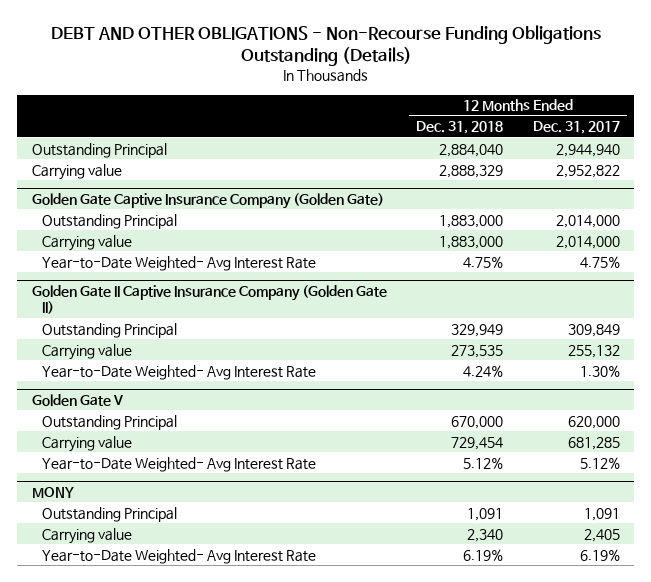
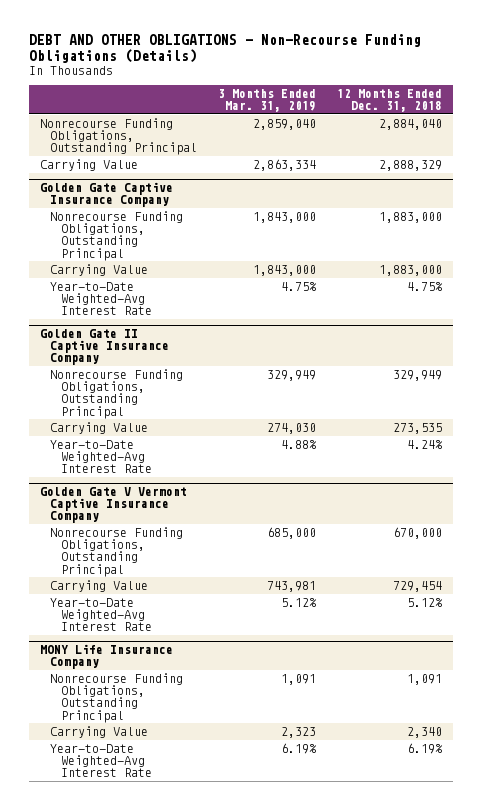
- DEBT AND OTHER OBLIGATIONS - Non-Recourse Funding Obligations Outstanding (Details)
+ DEBT AND OTHER OBLIGATIONS - Non-Recourse Funding Obligations (Details)
- | 12 Months Ended Dec. 31, 2018 | 12 Months Ended Dec. 31, 2017
+ | 3 Months Ended Mar. 31, 2019 | 12 Months Ended Dec. 31, 2018
- Outstanding Principal | 2,884,040 | 2,944,940
- Carrying value | 2,888,329 | 2,952,822
- Golden Gate Captive Insurance Company (Golden Gate)
- Outstanding Principal | 1,883,000 | 2,014,000
- Carrying value | 1,883,000 | 2,014,000
- Year-to-Date Weighted- Avg Interest Rate | 4.75% | 4.75%
- Golden Gate II Captive Insurance Company (Golden Gate II)
- Outstanding Principal | 329,949 | 309,849
- Carrying value | 273,535 | 255,132
- Year-to-Date Weighted- Avg Interest Rate | 4.24% | 1.30%
- Golden Gate V
- Outstanding Principal | 670,000 | 620,000
- Carrying value | 729,454 | 681,285
- Year-to-Date Weighted- Avg Interest Rate | 5.12% | 5.12%
- MONY
- Outstanding Principal | 1,091 | 1,091
- Carrying value | 2,340 | 2,405
- Year-to-Date Weighted- Avg Interest Rate | 6.19% | 6.19%
+ Nonrecourse Funding Obligations, Outstanding Principal | 2,859,040 | 2,884,040
+ Carrying Value | 2,863,334 | 2,888,329
+ Golden Gate Captive Insurance Company
+ Nonrecourse Funding Obligations, Outstanding Principal | 1,843,000 | 1,883,000
+ Carrying Value | 1,843,000 | 1,883,000
+ Year-to-Date Weighted-Avg Interest Rate | 4.75% | 4.75%
+ Golden Gate II Captive Insurance Company
+ Nonrecourse Funding Obligations, Outstanding Principal | 329,949 | 329,949
+ Carrying Value | 274,030 | 273,535
+ Year-to-Date Weighted-Avg Interest Rate | 4.88% | 4.24%
+ Golden Gate V Vermont Captive Insurance Company
+ Nonrecourse Funding Obligations, Outstanding Principal | 685,000 | 670,000
+ Carrying Value | 743,981 | 729,454
+ Year-to-Date Weighted-Avg Interest Rate | 5.12% | 5.12%
+ MONY Life Insurance Company
+ Nonrecourse Funding Obligations, Outstanding Principal | 1,091 | 1,091
+ Carrying Value | 2,323 | 2,340
+ Year-to-Date Weighted-Avg Interest Rate | 6.19% | 6.19%

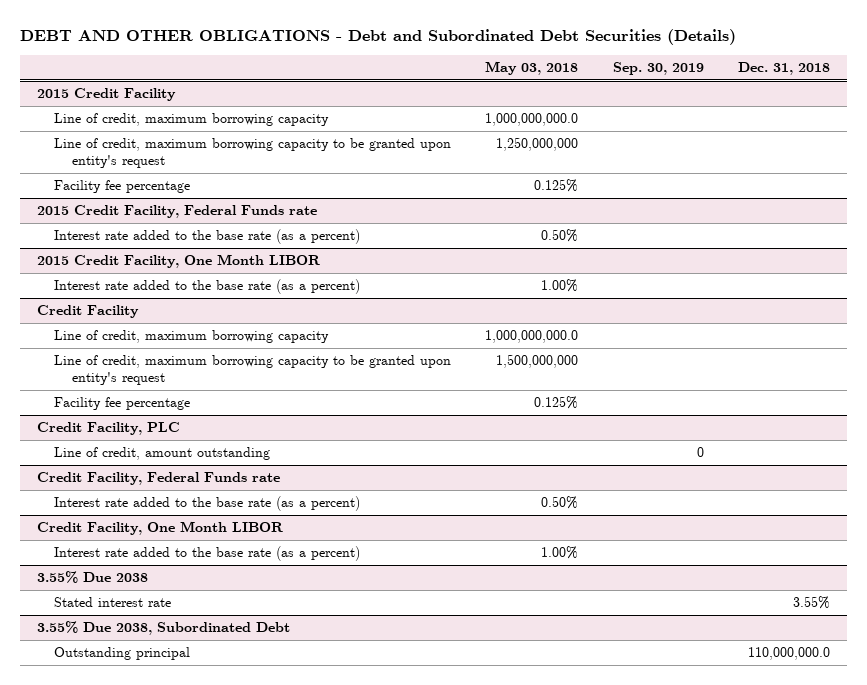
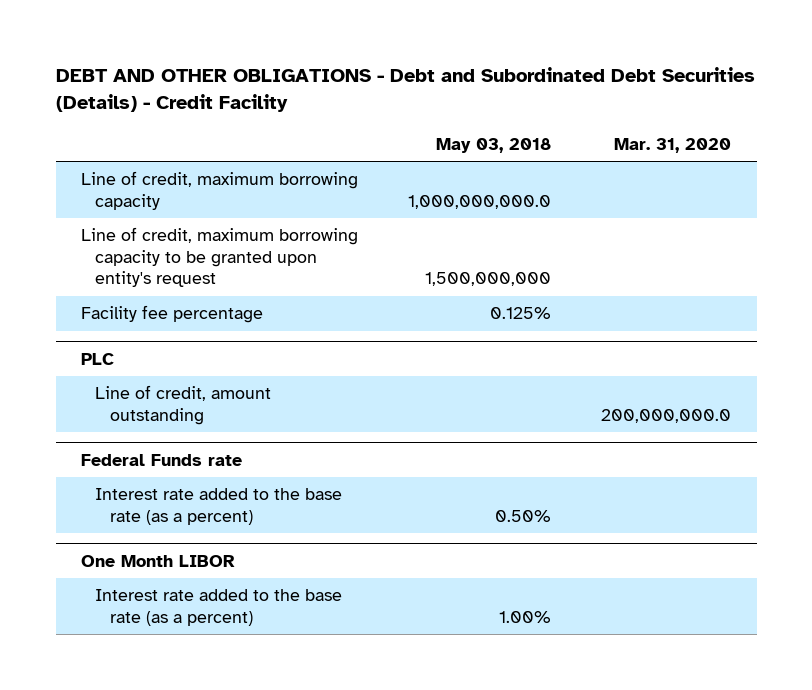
- DEBT AND OTHER OBLIGATIONS - Debt and Subordinated Debt Securities (Details)
+ DEBT AND OTHER OBLIGATIONS - Debt and Subordinated Debt Securities (Details) - Credit Facility
- | May 03, 2018 | Sep. 30, 2019 | Dec. 31, 2018
+ | May 03, 2018 | Mar. 31, 2020
- 2015 Credit Facility
- Line of credit, maximum borrowing capacity to be granted upon entity's request | 1,250,000,000 | |
- Facility fee percentage | 0.125% | |
- 2015 Credit Facility, Federal Funds rate
- Interest rate added to the base rate (as a percent) | 0.50% | |
- 2015 Credit Facility, One Month LIBOR
- Interest rate added to the base rate (as a percent) | 1.00% | |
- Credit Facility
- Line of credit, maximum borrowing capacity | 1,000,000,000.0 | |
- Credit Facility, PLC
+ PLC
- Credit Facility, Federal Funds rate
+ Federal Funds rate
- Credit Facility, One Month LIBOR
+ One Month LIBOR
- 3.55% Due 2038
- Stated interest rate | | | 3.55%
- 3.55% Due 2038, Subordinated Debt
- Outstanding principal | | | 110,000,000.0

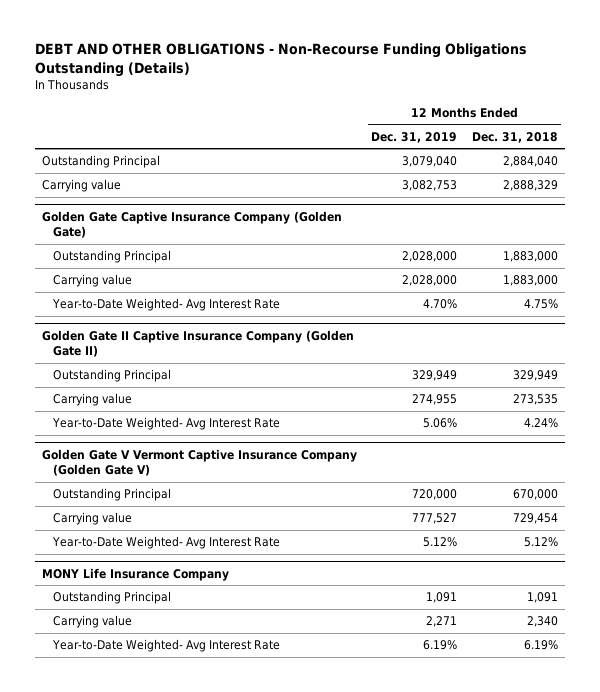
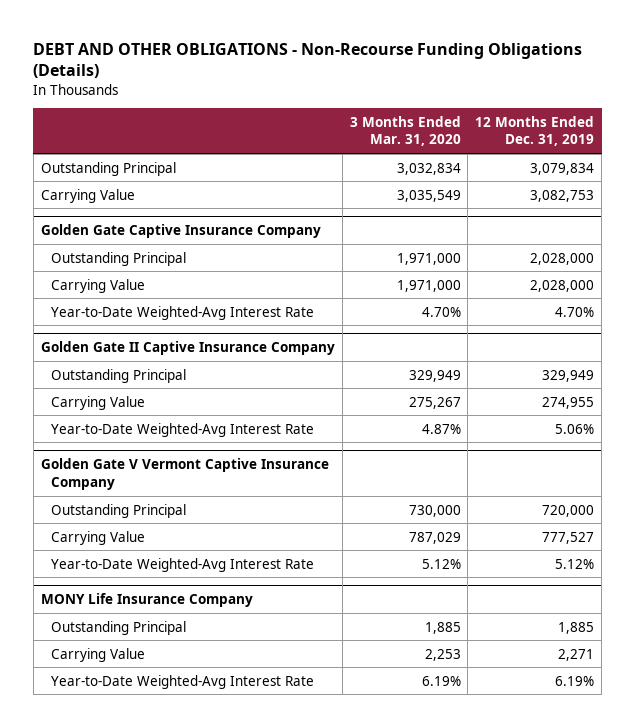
- DEBT AND OTHER OBLIGATIONS - Non-Recourse Funding Obligations Outstanding (Details)
+ DEBT AND OTHER OBLIGATIONS - Non-Recourse Funding Obligations (Details)
- | 12 Months Ended Dec. 31, 2019 | 12 Months Ended Dec. 31, 2018
+ | 3 Months Ended Mar. 31, 2020 | 12 Months Ended Dec. 31, 2019
- Outstanding Principal | 3,079,040 | 2,884,040
- Carrying value | 3,082,753 | 2,888,329
- Golden Gate Captive Insurance Company (Golden Gate)
+ Outstanding Principal | 3,032,834 | 3,079,834
+ Carrying Value | 3,035,549 | 3,082,753
+ Golden Gate Captive Insurance Company
- Carrying value | 2,028,000 | 1,883,000
- Year-to-Date Weighted- Avg Interest Rate | 4.70% | 4.75%
- Golden Gate II Captive Insurance Company (Golden Gate II)
+ Carrying Value | 1,971,000 | 2,028,000
+ Year-to-Date Weighted-Avg Interest Rate | 4.70% | 4.70%
+ Golden Gate II Captive Insurance Company
- Carrying value | 274,955 | 273,535
- Year-to-Date Weighted- Avg Interest Rate | 5.06% | 4.24%
- Golden Gate V Vermont Captive Insurance Company (Golden Gate V)
+ Carrying Value | 275,267 | 274,955
+ Year-to-Date Weighted-Avg Interest Rate | 4.87% | 5.06%
+ Golden Gate V Vermont Captive Insurance Company
- Carrying value | 777,527 | 729,454
- Year-to-Date Weighted- Avg Interest Rate | 5.12% | 5.12%
+ Carrying Value | 787,029 | 777,527
+ Year-to-Date Weighted-Avg Interest Rate | 5.12% | 5.12%
@ MONY Life Insurance Company
- Outstanding Principal | 1,091 | 1,091
- Carrying value | 2,271 | 2,340
- Year-to-Date Weighted- Avg Interest Rate | 6.19% | 6.19%
+ Outstanding Principal | 1,885 | 1,885
+ Carrying Value | 2,253 | 2,271
+ Year-to-Date Weighted-Avg Interest Rate | 6.19% | 6.19%

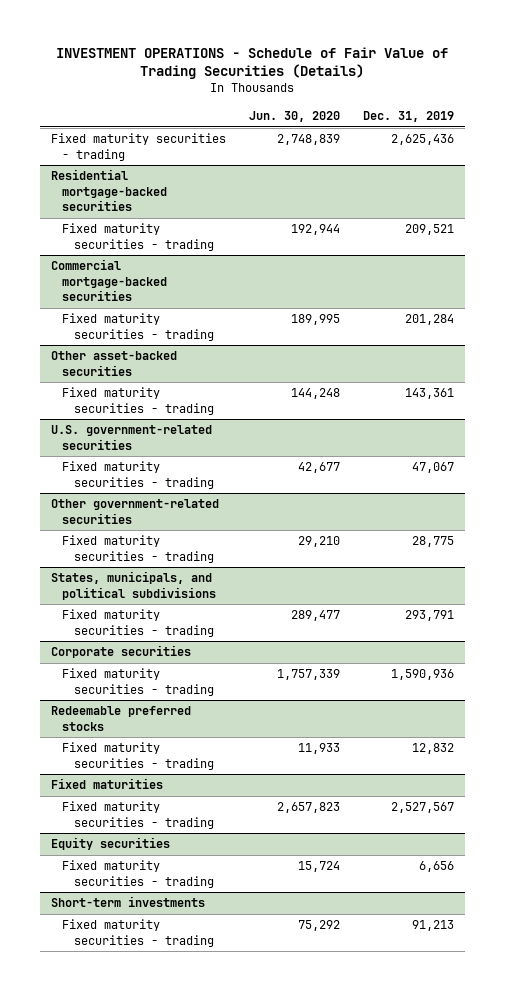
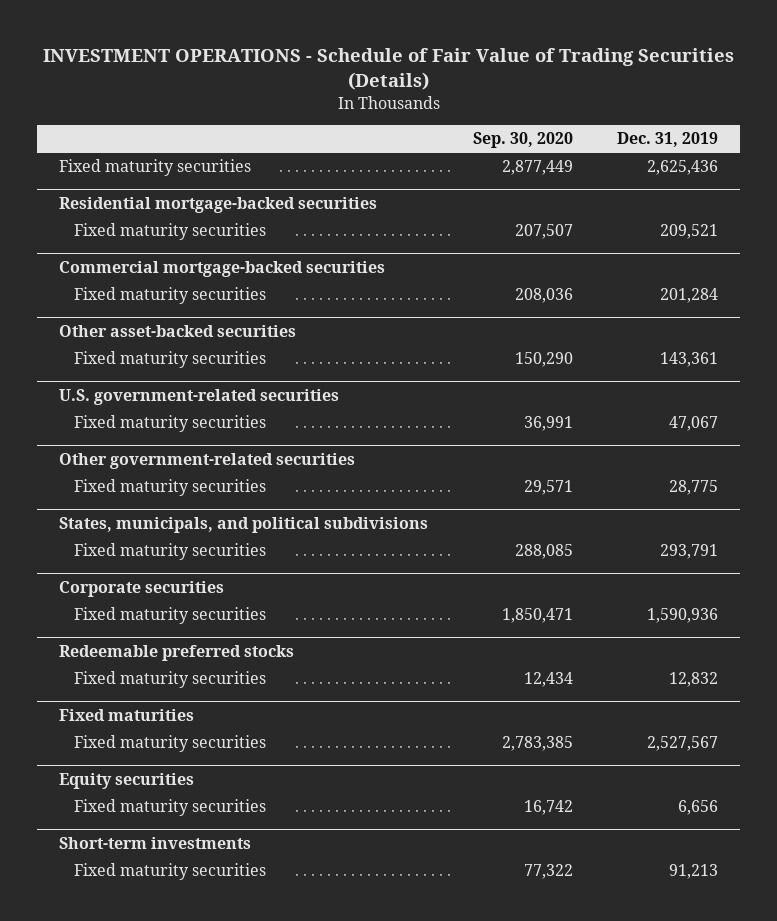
- | Jun. 30, 2020 | Dec. 31, 2019
+ | Sep. 30, 2020 | Dec. 31, 2019
- Fixed maturity securities - trading | 2,748,839 | 2,625,436
+ Fixed maturity securities | 2,877,449 | 2,625,436
@ Residential mortgage-backed securities
- Fixed maturity securities - trading | 192,944 | 209,521
+ Fixed maturity securities | 207,507 | 209,521
@ Commercial mortgage-backed securities
- Fixed maturity securities - trading | 189,995 | 201,284
+ Fixed maturity securities | 208,036 | 201,284
@ Other asset-backed securities
- Fixed maturity securities - trading | 144,248 | 143,361
+ Fixed maturity securities | 150,290 | 143,361
@ U.S. government-related securities
- Fixed maturity securities - trading | 42,677 | 47,067
+ Fixed maturity securities | 36,991 | 47,067
@ Other government-related securities
- Fixed maturity securities - trading | 29,210 | 28,775
+ Fixed maturity securities | 29,571 | 28,775
@ States, municipals, and political subdivisions
- Fixed maturity securities - trading | 289,477 | 293,791
+ Fixed maturity securities | 288,085 | 293,791
@ Corporate securities
- Fixed maturity securities - trading | 1,757,339 | 1,590,936
+ Fixed maturity securities | 1,850,471 | 1,590,936
@ Redeemable preferred stocks
- Fixed maturity securities - trading | 11,933 | 12,832
+ Fixed maturity securities | 12,434 | 12,832
@ Fixed maturities
- Fixed maturity securities - trading | 2,657,823 | 2,527,567
+ Fixed maturity securities | 2,783,385 | 2,527,567
@ Equity securities
- Fixed maturity securities - trading | 15,724 | 6,656
+ Fixed maturity securities | 16,742 | 6,656
@ Short-term investments
- Fixed maturity securities - trading | 75,292 | 91,213
+ Fixed maturity securities | 77,322 | 91,213

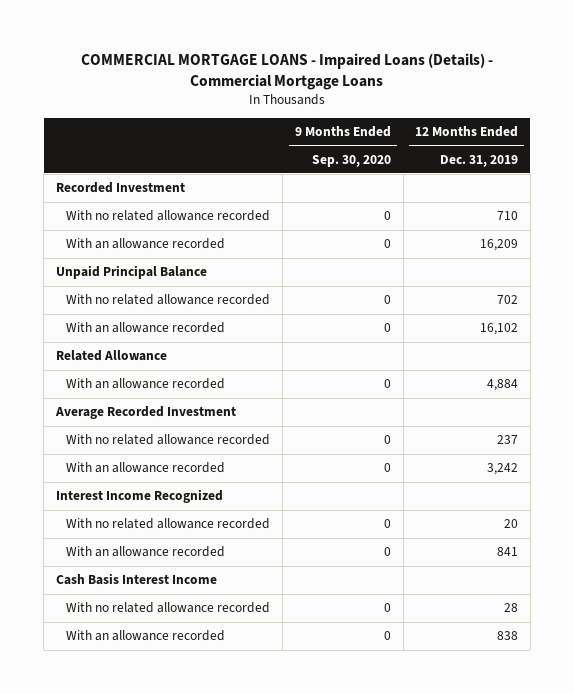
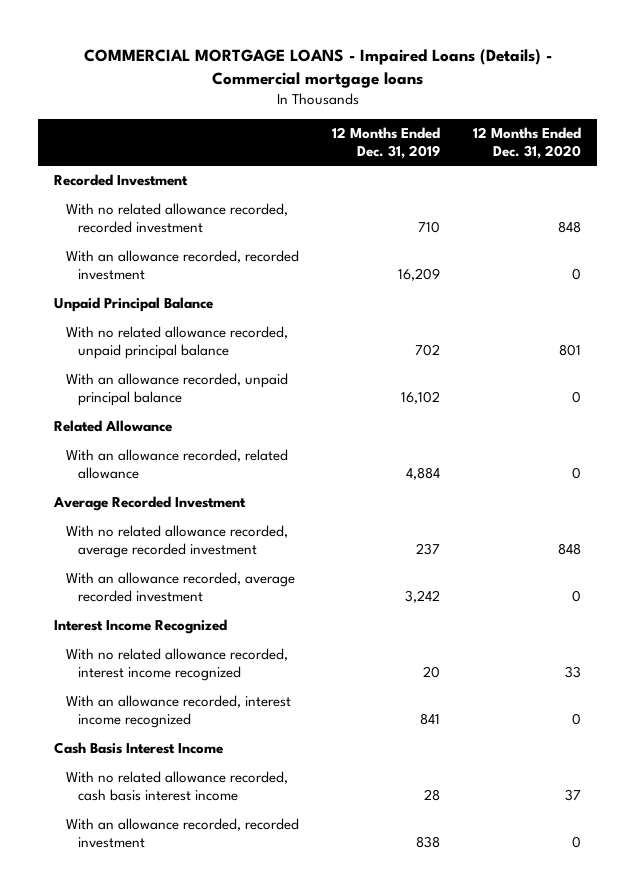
- COMMERCIAL MORTGAGE LOANS - Impaired Loans (Details) - Commercial Mortgage Loans
+ COMMERCIAL MORTGAGE LOANS - Impaired Loans (Details) - Commercial mortgage loans
- | 9 Months Ended Sep. 30, 2020 | 12 Months Ended Dec. 31, 2019
+ | 12 Months Ended Dec. 31, 2019 | 12 Months Ended Dec. 31, 2020
- With no related allowance recorded | 0 | 710
- With an allowance recorded | 0 | 16,209
+ With no related allowance recorded, recorded investment | 710 | 848
+ With an allowance recorded, recorded investment | 16,209 | 0
- With no related allowance recorded | 0 | 702
- With an allowance recorded | 0 | 16,102
+ With no related allowance recorded, unpaid principal balance | 702 | 801
+ With an allowance recorded, unpaid principal balance | 16,102 | 0
- With an allowance recorded | 0 | 4,884
+ With an allowance recorded, related allowance | 4,884 | 0
- With no related allowance recorded | 0 | 237
- With an allowance recorded | 0 | 3,242
+ With no related allowance recorded, average recorded investment | 237 | 848
+ With an allowance recorded, average recorded investment | 3,242 | 0
- With no related allowance recorded | 0 | 20
- With an allowance recorded | 0 | 841
+ With no related allowance recorded, interest income recognized | 20 | 33
+ With an allowance recorded, interest income recognized | 841 | 0
- With no related allowance recorded | 0 | 28
- With an allowance recorded | 0 | 838
+ With no related allowance recorded, cash basis interest income | 28 | 37
+ With an allowance recorded, recorded investment | 838 | 0

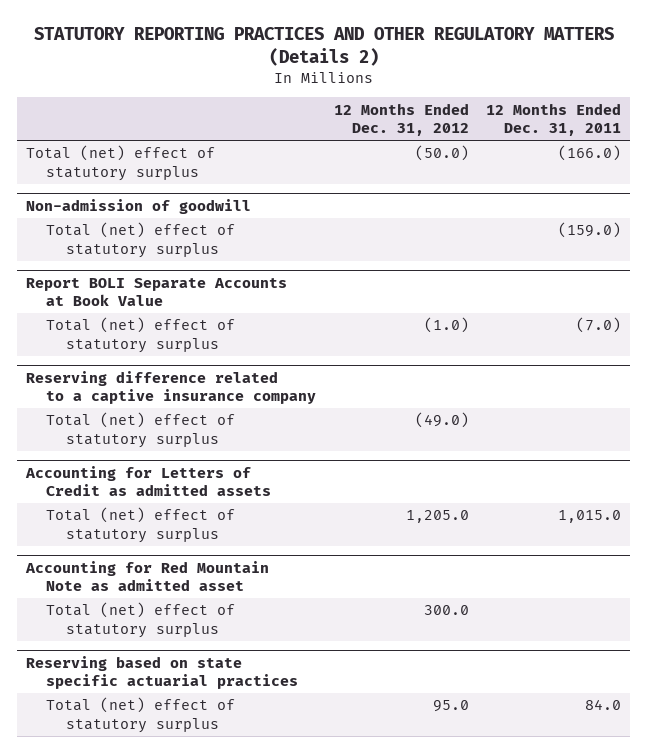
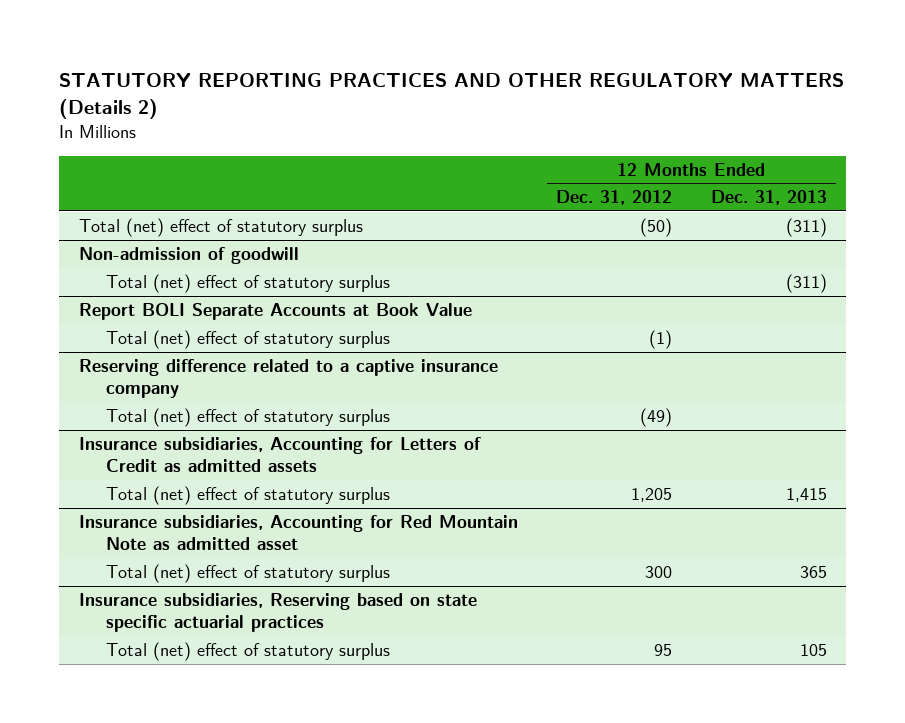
- | 12 Months Ended Dec. 31, 2012 | 12 Months Ended Dec. 31, 2011
+ | 12 Months Ended Dec. 31, 2012 | 12 Months Ended Dec. 31, 2013
- Total (net) effect of statutory surplus | (50.0) | (166.0)
+ Total (net) effect of statutory surplus | (50) | (311)
@ Report BOLI Separate Accounts at Book Value
- Total (net) effect of statutory surplus | (1.0) | (7.0)
+ Total (net) effect of statutory surplus | (1) |
@ Reserving difference related to a captive insurance company
- Total (net) effect of statutory surplus | (49.0) |
- Accounting for Letters of Credit as admitted assets
- Total (net) effect of statutory surplus | 1,205.0 | 1,015.0
- Accounting for Red Mountain Note as admitted asset
- Total (net) effect of statutory surplus | 300.0 |
- Reserving based on state specific actuarial practices
- Total (net) effect of statutory surplus | 95.0 | 84.0
@ Reserving difference related to a captive insurance company
+ Total (net) effect of statutory surplus | (49) |
+ Insurance subsidiaries, Accounting for Letters of Credit as admitted assets
+ Total (net) effect of statutory surplus | 1,205 | 1,415
+ Insurance subsidiaries, Accounting for Red Mountain Note as admitted asset
+ Total (net) effect of statutory surplus | 300 | 365
+ Insurance subsidiaries, Reserving based on state specific actuarial practices
+ Total (net) effect of statutory surplus | 95 | 105

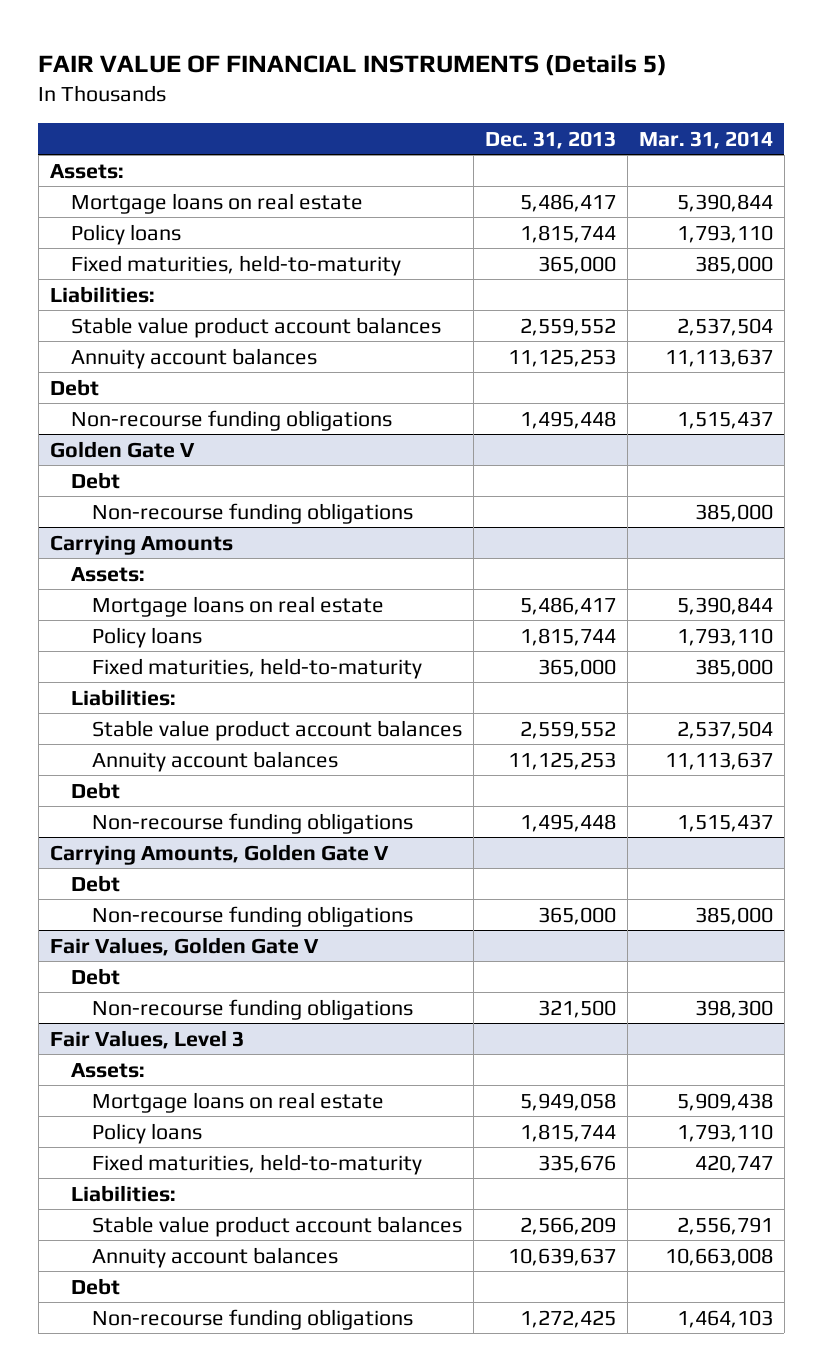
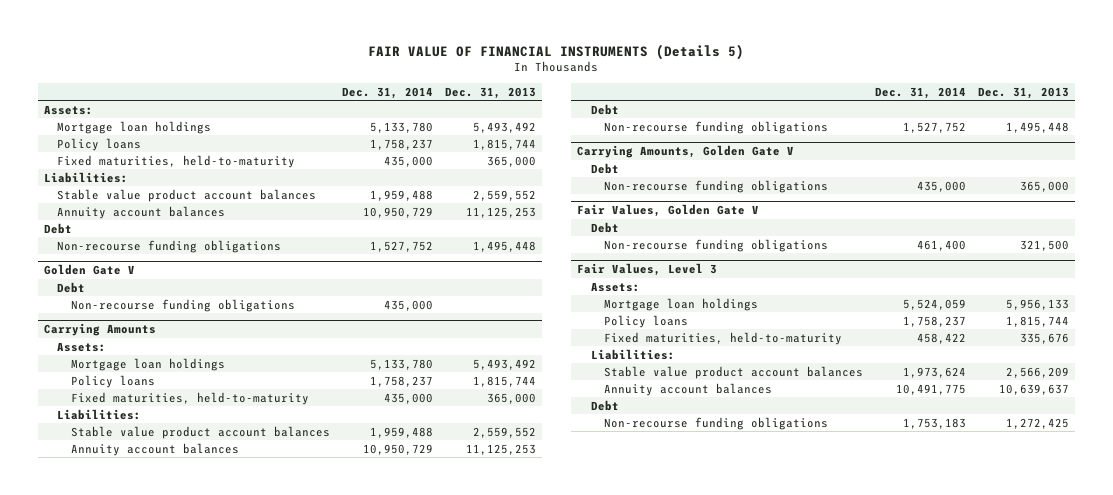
- | Dec. 31, 2013 | Mar. 31, 2014
+ | Dec. 31, 2014 | Dec. 31, 2013
- Mortgage loans on real estate | 5,486,417 | 5,390,844
+ Mortgage loan holdings | 5,133,780 | 5,493,492
@ Carrying Amounts
- Mortgage loans on real estate | 5,486,417 | 5,390,844
+ Mortgage loan holdings | 5,133,780 | 5,493,492
@ Fair Values, Level 3
- Mortgage loans on real estate | 5,949,058 | 5,909,438
+ Mortgage loan holdings | 5,524,059 | 5,956,133

